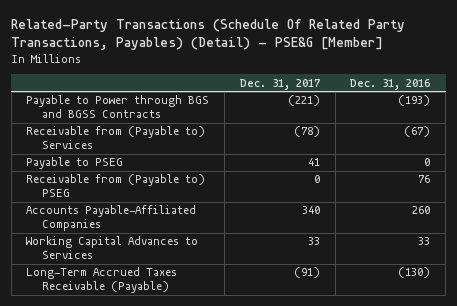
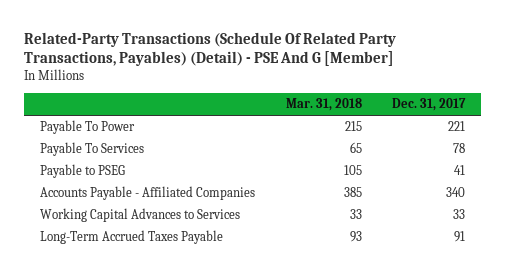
- Related-Party Transactions (Schedule Of Related Party Transactions, Payables) (Detail) - PSE&G [Member]
+ Related-Party Transactions (Schedule Of Related Party Transactions, Payables) (Detail) - PSE And G [Member]
- | Dec. 31, 2017 | Dec. 31, 2016
+ | Mar. 31, 2018 | Dec. 31, 2017
- Payable to Power through BGS and BGSS Contracts | (221) | (193)
- Receivable from (Payable to) Services | (78) | (67)
+ Payable To Power | 215 | 221
+ Payable To Services | 65 | 78
- Receivable from (Payable to) PSEG | 0 | 76
- Accounts Payable-Affiliated Companies | 340 | 260
+ Accounts Payable - Affiliated Companies | 385 | 340
- Long-Term Accrued Taxes Receivable (Payable) | (91) | (130)
+ Long-Term Accrued Taxes Payable | 93 | 91

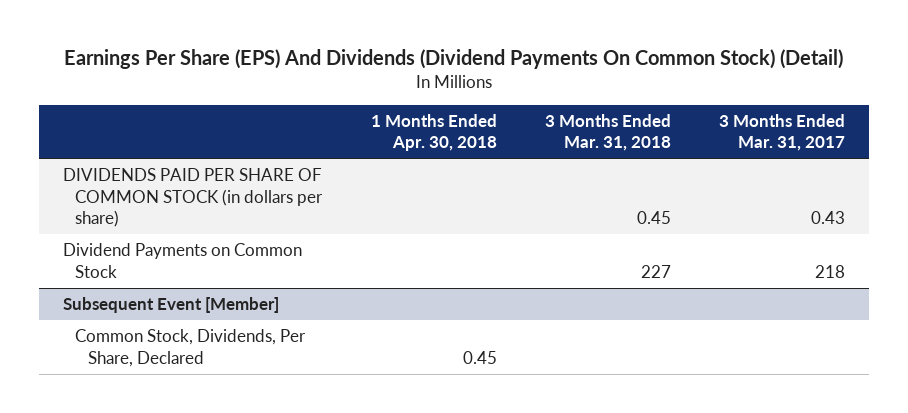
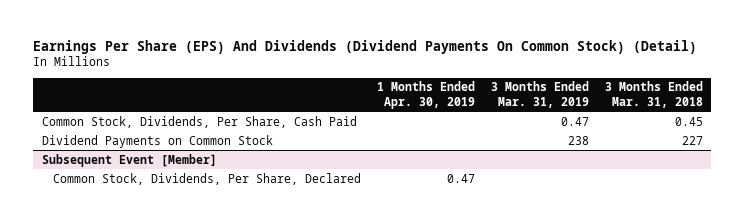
- | 1 Months Ended Apr. 30, 2018 | 3 Months Ended Mar. 31, 2018 | 3 Months Ended Mar. 31, 2017
+ | 1 Months Ended Apr. 30, 2019 | 3 Months Ended Mar. 31, 2019 | 3 Months Ended Mar. 31, 2018
- DIVIDENDS PAID PER SHARE OF COMMON STOCK (in dollars per share) | | 0.45 | 0.43
+ Common Stock, Dividends, Per Share, Cash Paid | | 0.47 | 0.45

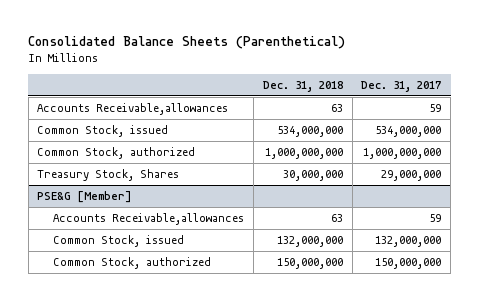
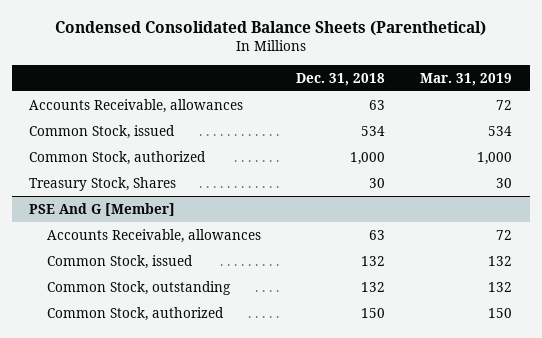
- Consolidated Balance Sheets (Parenthetical)
+ Condensed Consolidated Balance Sheets (Parenthetical)
- | Dec. 31, 2018 | Dec. 31, 2017
+ | Dec. 31, 2018 | Mar. 31, 2019
- Accounts Receivable,allowances | 63 | 59
- Common Stock, issued | 534,000,000 | 534,000,000
- Common Stock, authorized | 1,000,000,000 | 1,000,000,000
- Treasury Stock, Shares | 30,000,000 | 29,000,000
- PSE&G [Member]
- Accounts Receivable,allowances | 63 | 59
- Common Stock, issued | 132,000,000 | 132,000,000
- Common Stock, authorized | 150,000,000 | 150,000,000
+ Accounts Receivable, allowances | 63 | 72
+ Common Stock, issued | 534 | 534
+ Common Stock, authorized | 1,000 | 1,000
+ Treasury Stock, Shares | 30 | 30
+ PSE And G [Member]
+ Accounts Receivable, allowances | 63 | 72
+ Common Stock, issued | 132 | 132
+ Common Stock, outstanding | 132 | 132
+ Common Stock, authorized | 150 | 150

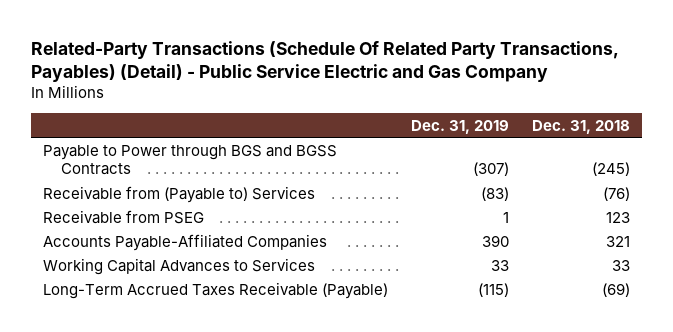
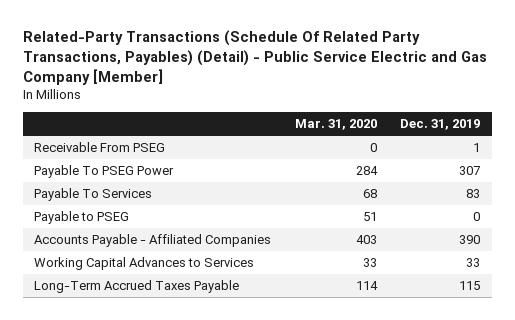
- Related-Party Transactions (Schedule Of Related Party Transactions, Payables) (Detail) - Public Service Electric and Gas Company
+ Related-Party Transactions (Schedule Of Related Party Transactions, Payables) (Detail) - Public Service Electric and Gas Company [Member]
- | Dec. 31, 2019 | Dec. 31, 2018
+ | Mar. 31, 2020 | Dec. 31, 2019
- Payable to Power through BGS and BGSS Contracts | (307) | (245)
- Receivable from (Payable to) Services | (83) | (76)
- Receivable from PSEG | 1 | 123
- Accounts Payable-Affiliated Companies | 390 | 321
+ Receivable From PSEG | 0 | 1
+ Payable To PSEG Power | 284 | 307
+ Payable To Services | 68 | 83
+ Payable to PSEG | 51 | 0
+ Accounts Payable - Affiliated Companies | 403 | 390
- Long-Term Accrued Taxes Receivable (Payable) | (115) | (69)
+ Long-Term Accrued Taxes Payable | 114 | 115

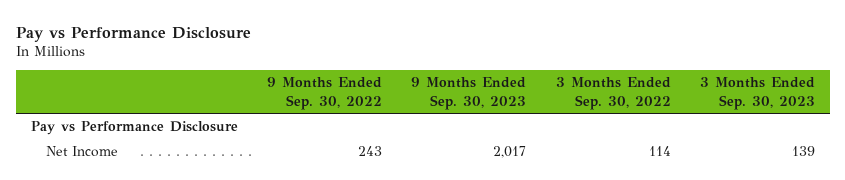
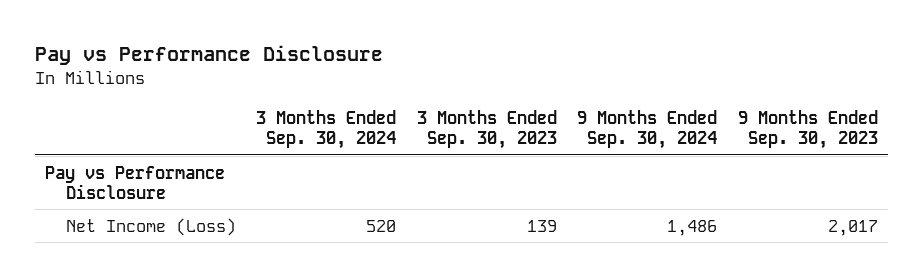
- | 9 Months Ended Sep. 30, 2022 | 9 Months Ended Sep. 30, 2023 | 3 Months Ended Sep. 30, 2022 | 3 Months Ended Sep. 30, 2023
+ | 3 Months Ended Sep. 30, 2024 | 3 Months Ended Sep. 30, 2023 | 9 Months Ended Sep. 30, 2024 | 9 Months Ended Sep. 30, 2023
- Net Income | 243 | 2,017 | 114 | 139
+ Net Income (Loss) | 520 | 139 | 1,486 | 2,017

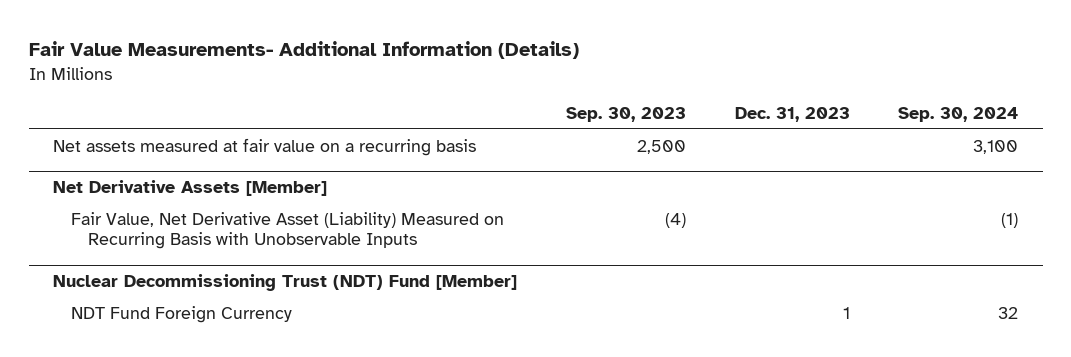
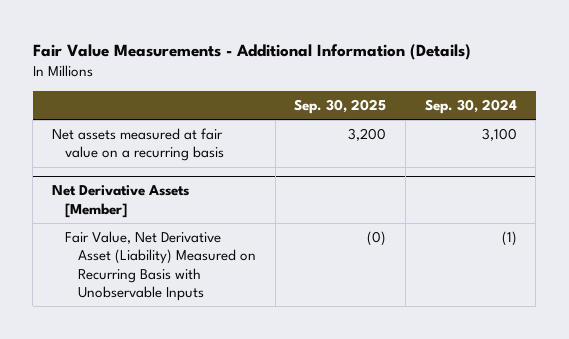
- Fair Value Measurements- Additional Information (Details)
+ Fair Value Measurements - Additional Information (Details)
- | Sep. 30, 2023 | Dec. 31, 2023 | Sep. 30, 2024
+ | Sep. 30, 2025 | Sep. 30, 2024
- Nuclear Decommissioning Trust (NDT) Fund [Member]
- NDT Fund Foreign Currency | | 1 | 32

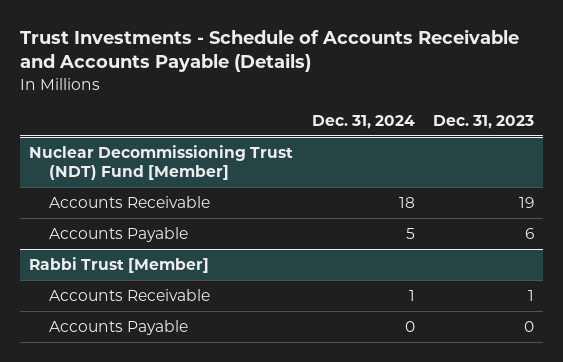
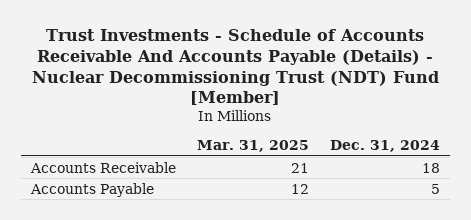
- Trust Investments - Schedule of Accounts Receivable and Accounts Payable (Details)
+ Trust Investments - Schedule of Accounts Receivable And Accounts Payable (Details) - Nuclear Decommissioning Trust (NDT) Fund [Member]
- | Dec. 31, 2024 | Dec. 31, 2023
+ | Mar. 31, 2025 | Dec. 31, 2024
- Nuclear Decommissioning Trust (NDT) Fund [Member]
- Rabbi Trust [Member]
- Accounts Receivable | 1 | 1
- Accounts Payable | 0 | 0

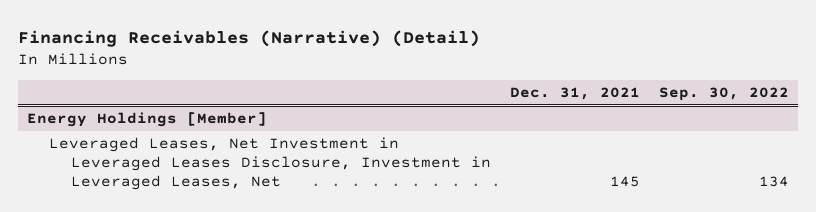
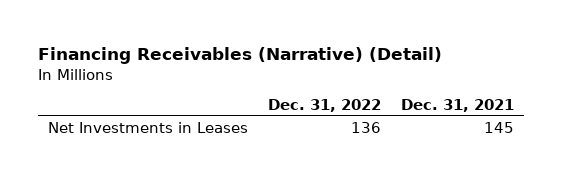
- | Dec. 31, 2021 | Sep. 30, 2022
+ | Dec. 31, 2022 | Dec. 31, 2021
- Energy Holdings [Member]
- Leveraged Leases, Net Investment in Leveraged Leases Disclosure, Investment in Leveraged Leases, Net | 145 | 134
+ Net Investments in Leases | 136 | 145

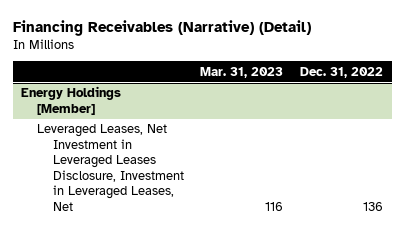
- | Dec. 31, 2022 | Dec. 31, 2021
+ | Mar. 31, 2023 | Dec. 31, 2022
- Net Investments in Leases | 136 | 145
+ Energy Holdings [Member]
+ Leveraged Leases, Net Investment in Leveraged Leases Disclosure, Investment in Leveraged Leases, Net | 116 | 136

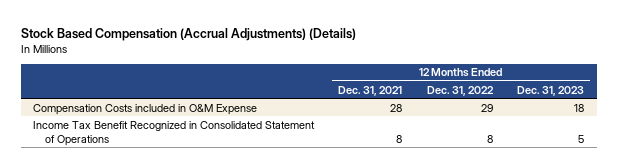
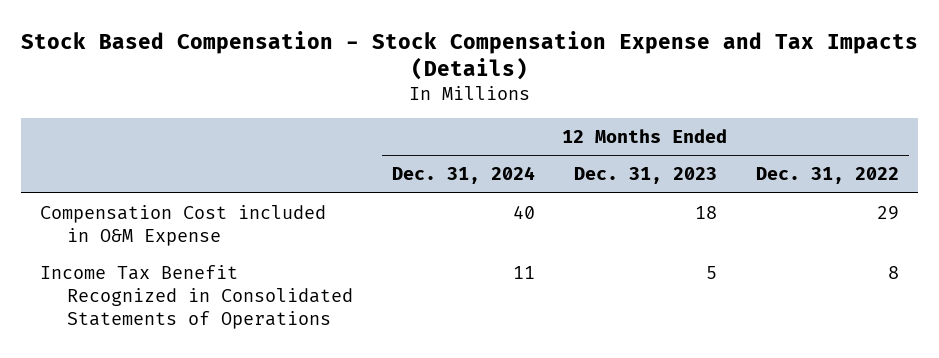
- Stock Based Compensation (Accrual Adjustments) (Details)
+ Stock Based Compensation - Stock Compensation Expense and Tax Impacts (Details)
- | 12 Months Ended Dec. 31, 2021 | 12 Months Ended Dec. 31, 2022 | 12 Months Ended Dec. 31, 2023
+ | 12 Months Ended Dec. 31, 2024 | 12 Months Ended Dec. 31, 2023 | 12 Months Ended Dec. 31, 2022
- Compensation Costs included in O&M Expense | 28 | 29 | 18
- Income Tax Benefit Recognized in Consolidated Statement of Operations | 8 | 8 | 5
+ Compensation Cost included in O&M Expense | 40 | 18 | 29
+ Income Tax Benefit Recognized in Consolidated Statements of Operations | 11 | 5 | 8

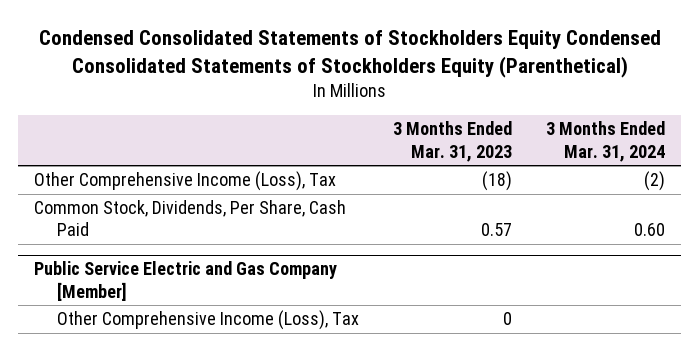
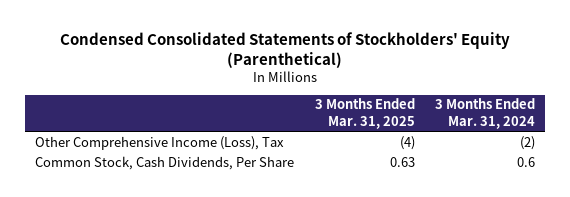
- Condensed Consolidated Statements of Stockholders Equity Condensed Consolidated Statements of Stockholders Equity (Parenthetical)
+ Condensed Consolidated Statements of Stockholders' Equity (Parenthetical)
- | 3 Months Ended Mar. 31, 2023 | 3 Months Ended Mar. 31, 2024
+ | 3 Months Ended Mar. 31, 2025 | 3 Months Ended Mar. 31, 2024
- Common Stock, Dividends, Per Share, Cash Paid | 0.57 | 0.60
- Public Service Electric and Gas Company [Member]
- Other Comprehensive Income (Loss), Tax | 0 |
+ Common Stock, Cash Dividends, Per Share | 0.63 | 0.6

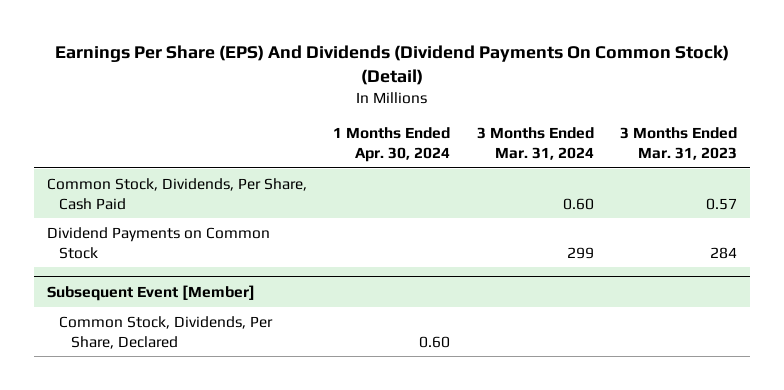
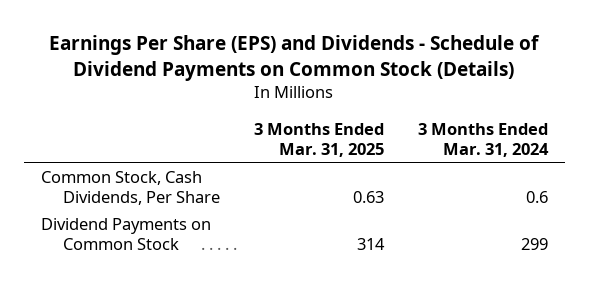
- Earnings Per Share (EPS) And Dividends (Dividend Payments On Common Stock) (Detail)
+ Earnings Per Share (EPS) and Dividends - Schedule of Dividend Payments on Common Stock (Details)
- | 1 Months Ended Apr. 30, 2024 | 3 Months Ended Mar. 31, 2024 | 3 Months Ended Mar. 31, 2023
+ | 3 Months Ended Mar. 31, 2025 | 3 Months Ended Mar. 31, 2024
- Common Stock, Dividends, Per Share, Cash Paid | | 0.60 | 0.57
+ Common Stock, Cash Dividends, Per Share | 0.63 | 0.6
- Subsequent Event [Member]
- Common Stock, Dividends, Per Share, Declared | 0.60 | |

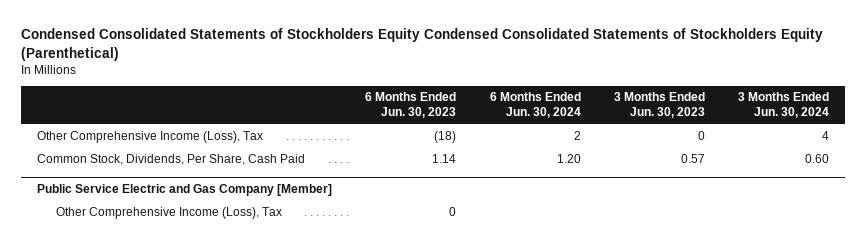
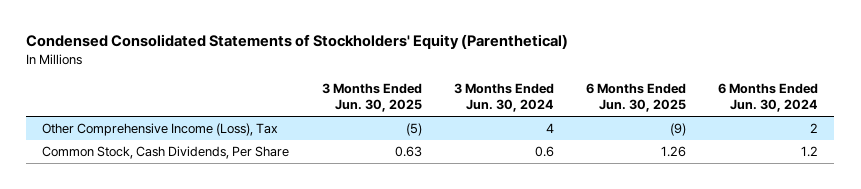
- Condensed Consolidated Statements of Stockholders Equity Condensed Consolidated Statements of Stockholders Equity (Parenthetical)
+ Condensed Consolidated Statements of Stockholders' Equity (Parenthetical)
- | 6 Months Ended Jun. 30, 2023 | 6 Months Ended Jun. 30, 2024 | 3 Months Ended Jun. 30, 2023 | 3 Months Ended Jun. 30, 2024
+ | 3 Months Ended Jun. 30, 2025 | 3 Months Ended Jun. 30, 2024 | 6 Months Ended Jun. 30, 2025 | 6 Months Ended Jun. 30, 2024
- Common Stock, Dividends, Per Share, Cash Paid | 1.14 | 1.20 | 0.57 | 0.60
- Public Service Electric and Gas Company [Member]
- Other Comprehensive Income (Loss), Tax | 0 | | |
+ Common Stock, Cash Dividends, Per Share | 0.63 | 0.6 | 1.26 | 1.2

